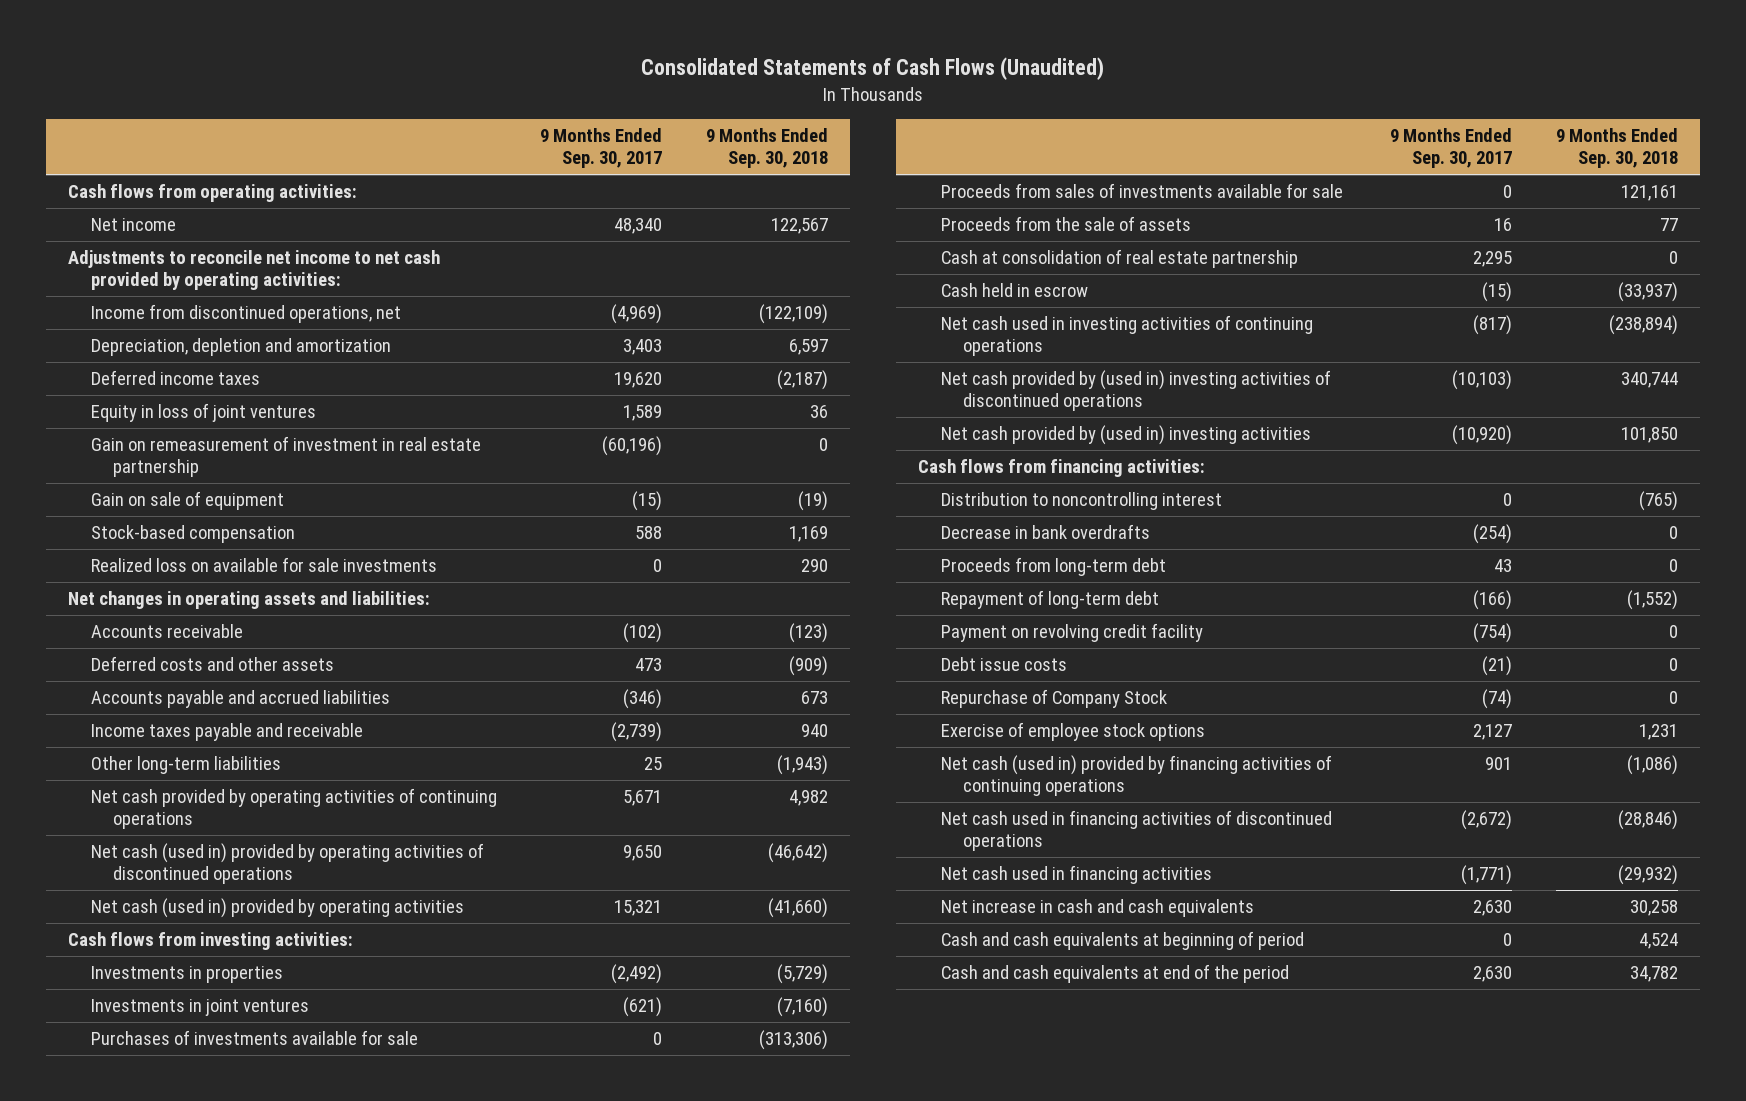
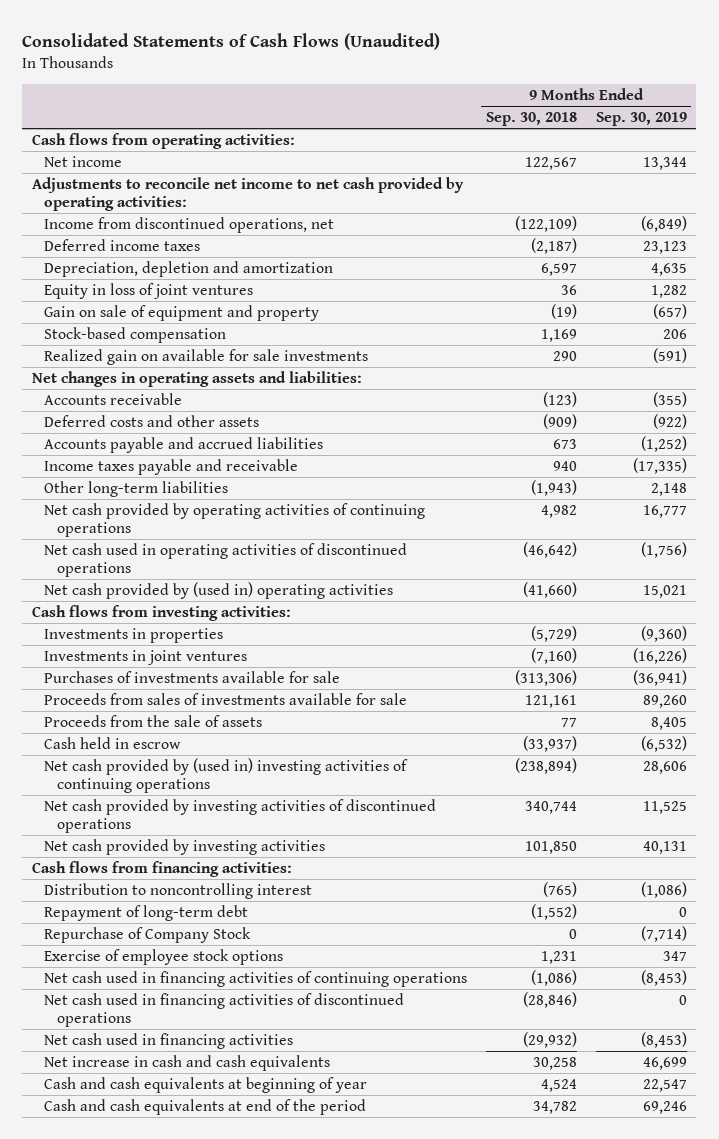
- | 9 Months Ended Sep. 30, 2017 | 9 Months Ended Sep. 30, 2018
+ | 9 Months Ended Sep. 30, 2018 | 9 Months Ended Sep. 30, 2019
moved down: Depreciation, depletion and amortization | 6,597 | 4,635
- Gain on remeasurement of investment in real estate partnership | (60,196) | 0
- Gain on sale of equipment | (15) | (19)
+ Gain on sale of equipment and property | (19) | (657)
- Realized loss on available for sale investments | 0 | 290
+ Realized gain on available for sale investments | 290 | (591)
- Net cash (used in) provided by operating activities of discontinued operations | 9,650 | (46,642)
- Net cash (used in) provided by operating activities | 15,321 | (41,660)
+ Net cash used in operating activities of discontinued operations | (46,642) | (1,756)
+ Net cash provided by (used in) operating activities | (41,660) | 15,021
- Cash at consolidation of real estate partnership | 2,295 | 0
- Net cash used in investing activities of continuing operations | (817) | (238,894)
- Net cash provided by (used in) investing activities of discontinued operations | (10,103) | 340,744
- Net cash provided by (used in) investing activities | (10,920) | 101,850
+ Net cash provided by (used in) investing activities of continuing operations | (238,894) | 28,606
+ Net cash provided by investing activities of discontinued operations | 340,744 | 11,525
+ Net cash provided by investing activities | 101,850 | 40,131
- Decrease in bank overdrafts | (254) | 0
- Proceeds from long-term debt | 43 | 0
- Payment on revolving credit facility | (754) | 0
- Debt issue costs | (21) | 0
- Net cash (used in) provided by financing activities of continuing operations | 901 | (1,086)
+ Net cash used in financing activities of continuing operations | (1,086) | (8,453)
- Cash and cash equivalents at beginning of period | 0 | 4,524
+ Cash and cash equivalents at beginning of year | 4,524 | 22,547

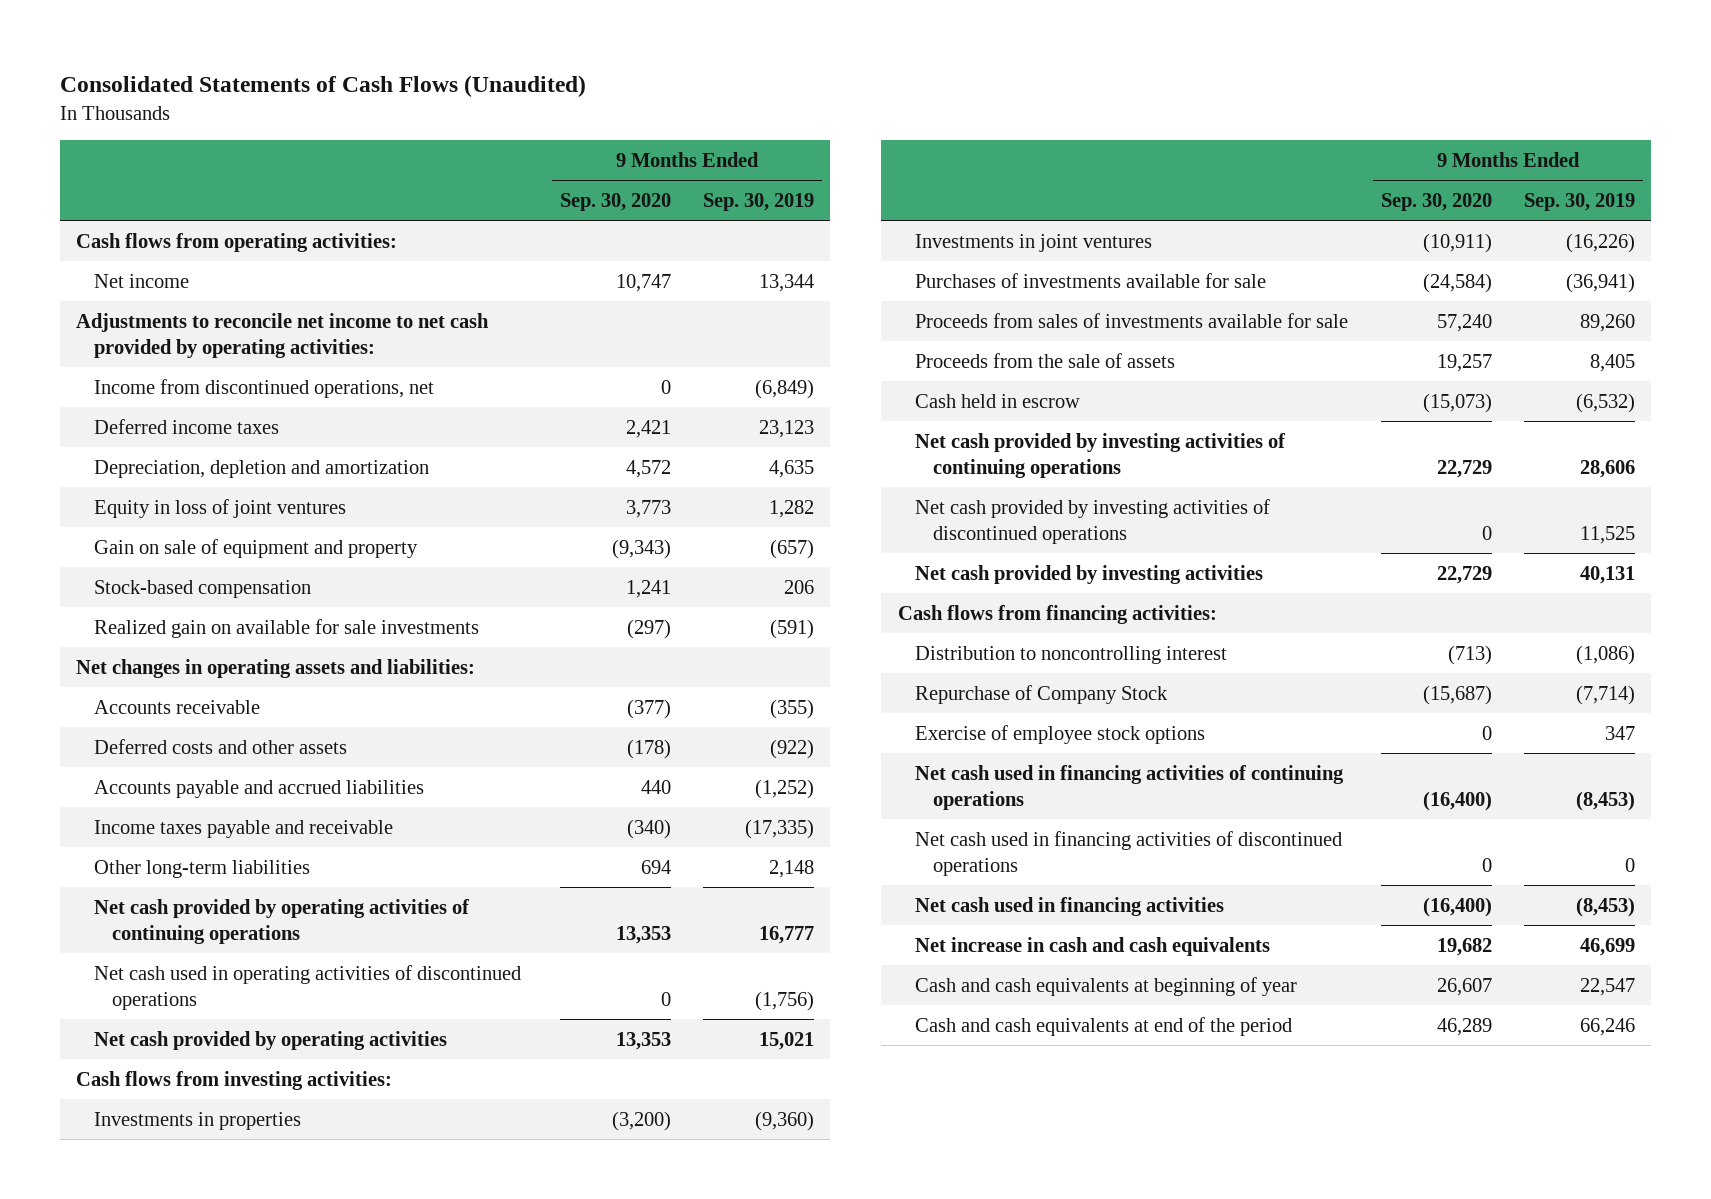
- | 9 Months Ended Sep. 30, 2018 | 9 Months Ended Sep. 30, 2019
+ | 9 Months Ended Sep. 30, 2020 | 9 Months Ended Sep. 30, 2019
- Net cash provided by (used in) operating activities | (41,660) | 15,021
+ Net cash provided by operating activities | 13,353 | 15,021
- Net cash provided by (used in) investing activities of continuing operations | (238,894) | 28,606
+ Net cash provided by investing activities of continuing operations | 22,729 | 28,606
- Repayment of long-term debt | (1,552) | 0
- Cash and cash equivalents at end of the period | 34,782 | 69,246
+ Cash and cash equivalents at end of the period | 46,289 | 66,246

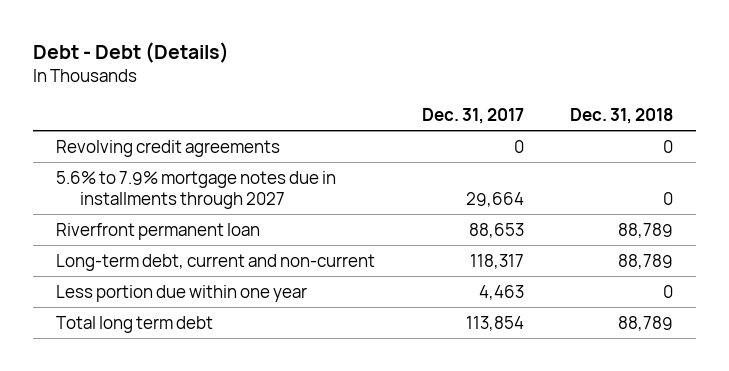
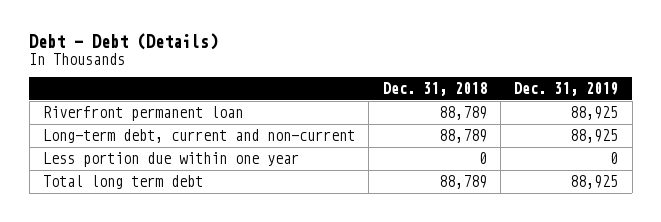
- | Dec. 31, 2017 | Dec. 31, 2018
+ | Dec. 31, 2018 | Dec. 31, 2019
- Revolving credit agreements | 0 | 0
- 5.6% to 7.9% mortgage notes due in installments through 2027 | 29,664 | 0

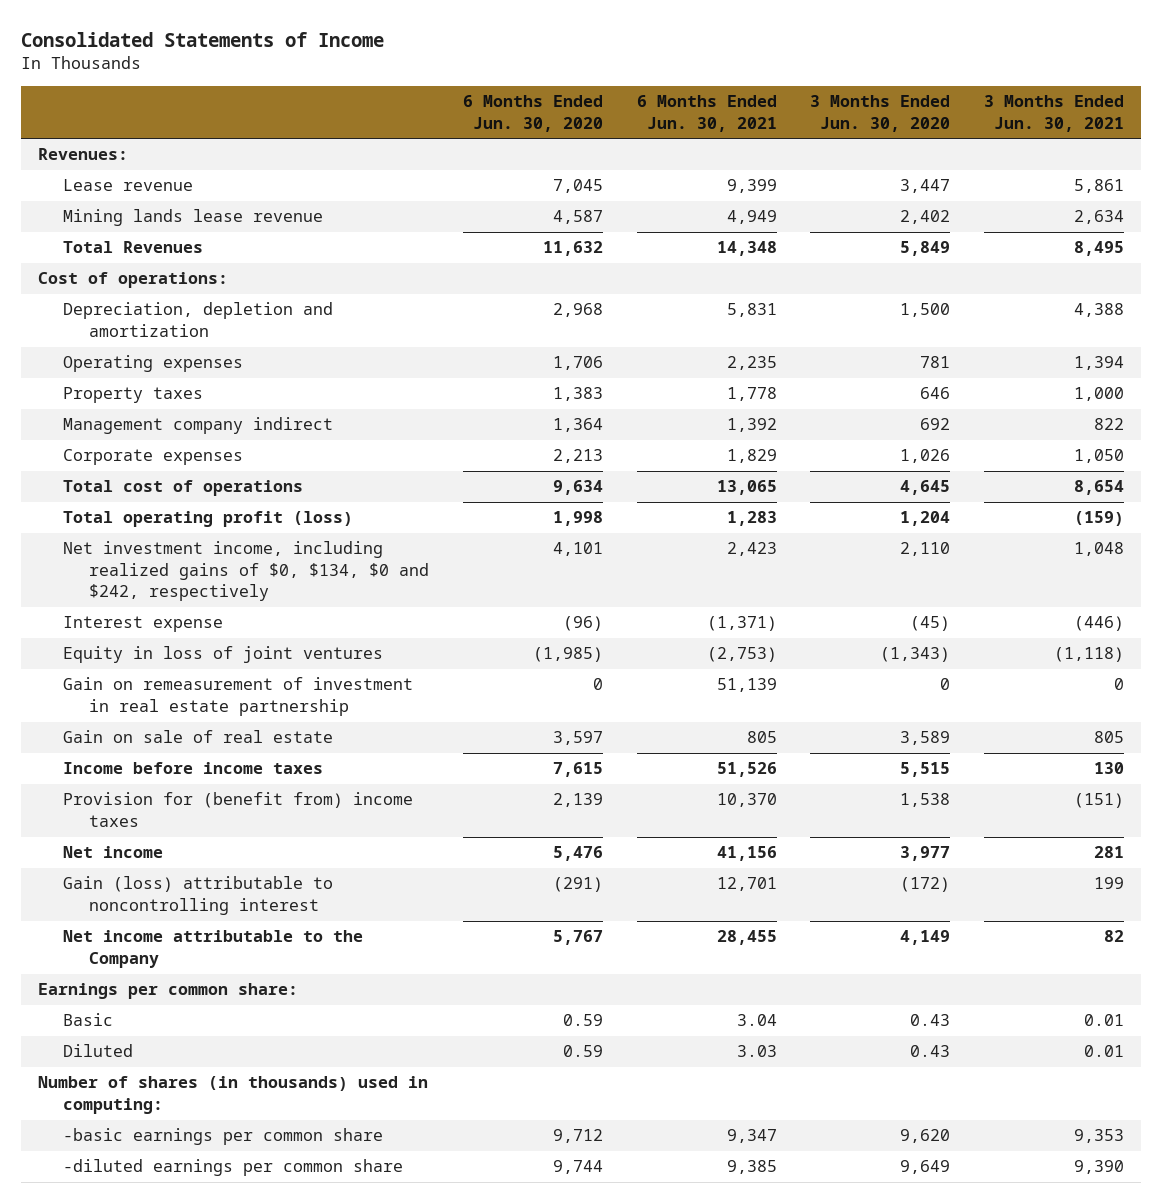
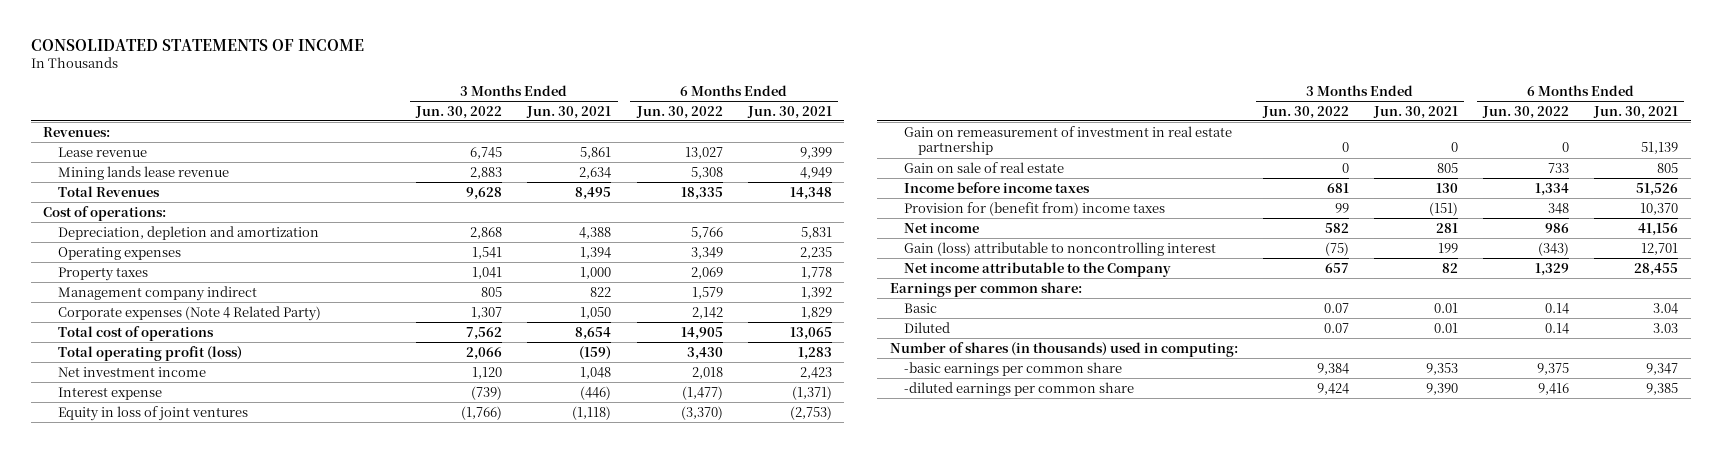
- Consolidated Statements of Income
+ CONSOLIDATED STATEMENTS OF INCOME
- | 6 Months Ended Jun. 30, 2020 | 6 Months Ended Jun. 30, 2021 | 3 Months Ended Jun. 30, 2020 | 3 Months Ended Jun. 30, 2021
+ | 3 Months Ended Jun. 30, 2022 | 3 Months Ended Jun. 30, 2021 | 6 Months Ended Jun. 30, 2022 | 6 Months Ended Jun. 30, 2021
- Corporate expenses | 2,213 | 1,829 | 1,026 | 1,050
+ Corporate expenses (Note 4 Related Party) | 1,307 | 1,050 | 2,142 | 1,829
- Net investment income, including realized gains of $0, $134, $0 and $242, respectively | 4,101 | 2,423 | 2,110 | 1,048
+ Net investment income | 1,120 | 1,048 | 2,018 | 2,423

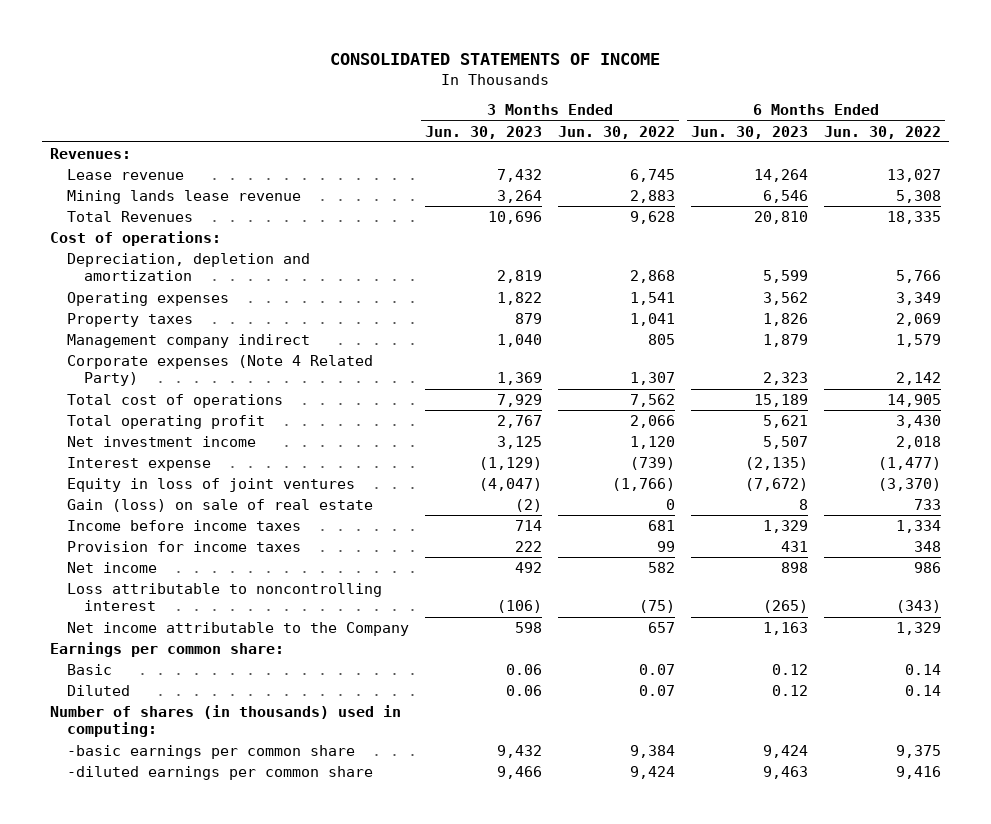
- | 3 Months Ended Jun. 30, 2022 | 3 Months Ended Jun. 30, 2021 | 6 Months Ended Jun. 30, 2022 | 6 Months Ended Jun. 30, 2021
+ | 3 Months Ended Jun. 30, 2023 | 3 Months Ended Jun. 30, 2022 | 6 Months Ended Jun. 30, 2023 | 6 Months Ended Jun. 30, 2022
- Total operating profit (loss) | 2,066 | (159) | 3,430 | 1,283
+ Total operating profit | 2,767 | 2,066 | 5,621 | 3,430
- Gain on remeasurement of investment in real estate partnership | 0 | 0 | 0 | 51,139
- Gain on sale of real estate | 0 | 805 | 733 | 805
+ Gain (loss) on sale of real estate | (2) | 0 | 8 | 733
- Provision for (benefit from) income taxes | 99 | (151) | 348 | 10,370
+ Provision for income taxes | 222 | 99 | 431 | 348
- Gain (loss) attributable to noncontrolling interest | (75) | 199 | (343) | 12,701
+ Loss attributable to noncontrolling interest | (106) | (75) | (265) | (343)

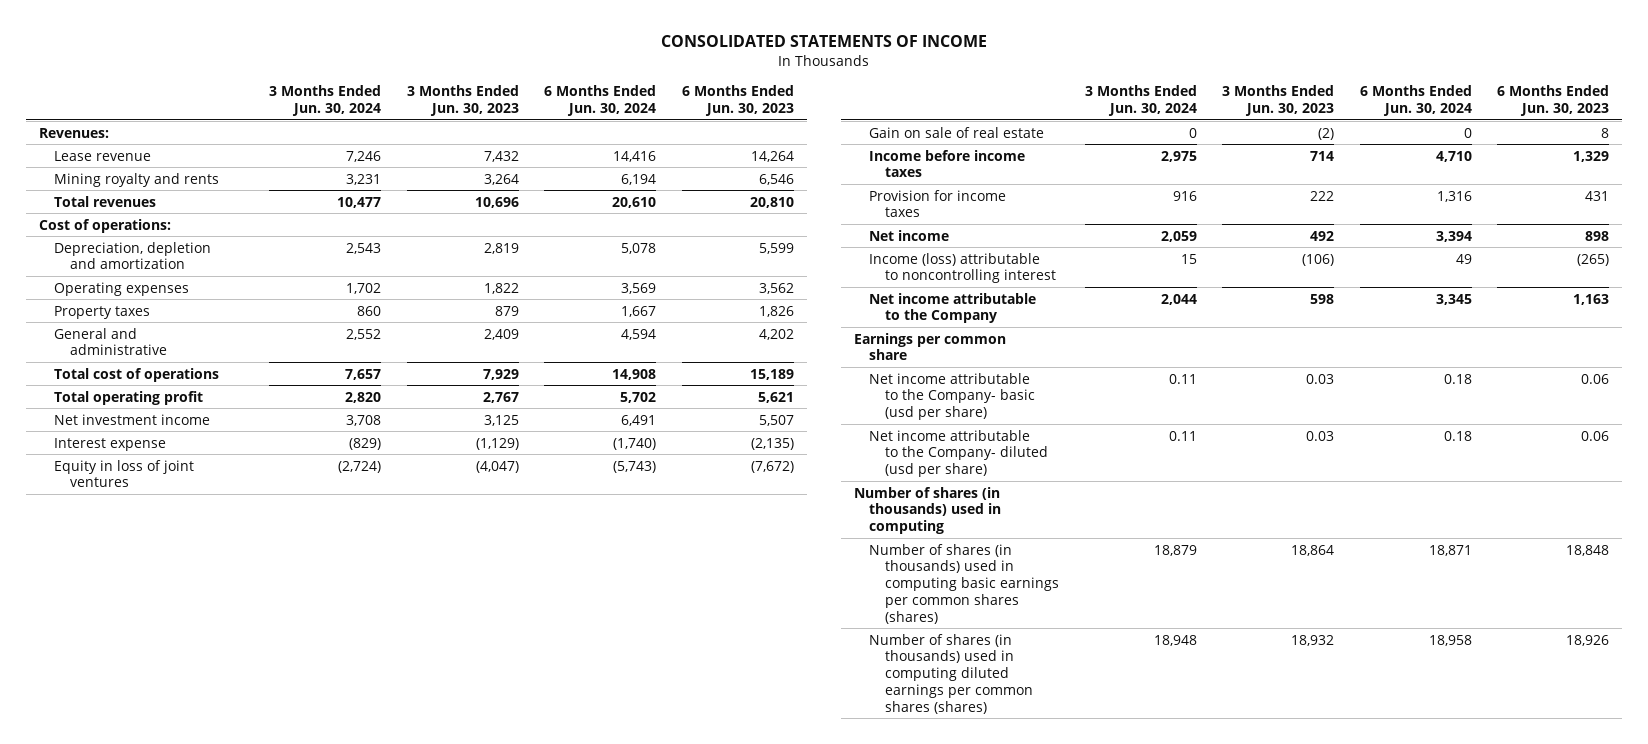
- | 3 Months Ended Jun. 30, 2023 | 3 Months Ended Jun. 30, 2022 | 6 Months Ended Jun. 30, 2023 | 6 Months Ended Jun. 30, 2022
+ | 3 Months Ended Jun. 30, 2024 | 3 Months Ended Jun. 30, 2023 | 6 Months Ended Jun. 30, 2024 | 6 Months Ended Jun. 30, 2023
- Mining lands lease revenue | 3,264 | 2,883 | 6,546 | 5,308
- Total Revenues | 10,696 | 9,628 | 20,810 | 18,335
+ Mining royalty and rents | 3,231 | 3,264 | 6,194 | 6,546
+ Total revenues | 10,477 | 10,696 | 20,610 | 20,810
- Management company indirect | 1,040 | 805 | 1,879 | 1,579
- Corporate expenses (Note 4 Related Party) | 1,369 | 1,307 | 2,323 | 2,142
+ General and administrative | 2,552 | 2,409 | 4,594 | 4,202
- Gain (loss) on sale of real estate | (2) | 0 | 8 | 733
+ Gain on sale of real estate | 0 | (2) | 0 | 8
- Loss attributable to noncontrolling interest | (106) | (75) | (265) | (343)
+ Income (loss) attributable to noncontrolling interest | 15 | (106) | 49 | (265)
- Earnings per common share:
- Basic | 0.06 | 0.07 | 0.12 | 0.14
- Diluted | 0.06 | 0.07 | 0.12 | 0.14
- Number of shares (in thousands) used in computing:
- -basic earnings per common share | 9,432 | 9,384 | 9,424 | 9,375
- -diluted earnings per common share | 9,466 | 9,424 | 9,463 | 9,416
+ Earnings per common share
+ Net income attributable to the Company- basic (usd per share) | 0.11 | 0.03 | 0.18 | 0.06
+ Net income attributable to the Company- diluted (usd per share) | 0.11 | 0.03 | 0.18 | 0.06
+ Number of shares (in thousands) used in computing
+ Number of shares (in thousands) used in computing basic earnings per common shares (shares) | 18,879 | 18,864 | 18,871 | 18,848
+ Number of shares (in thousands) used in computing diluted earnings per common shares (shares) | 18,948 | 18,932 | 18,958 | 18,926

